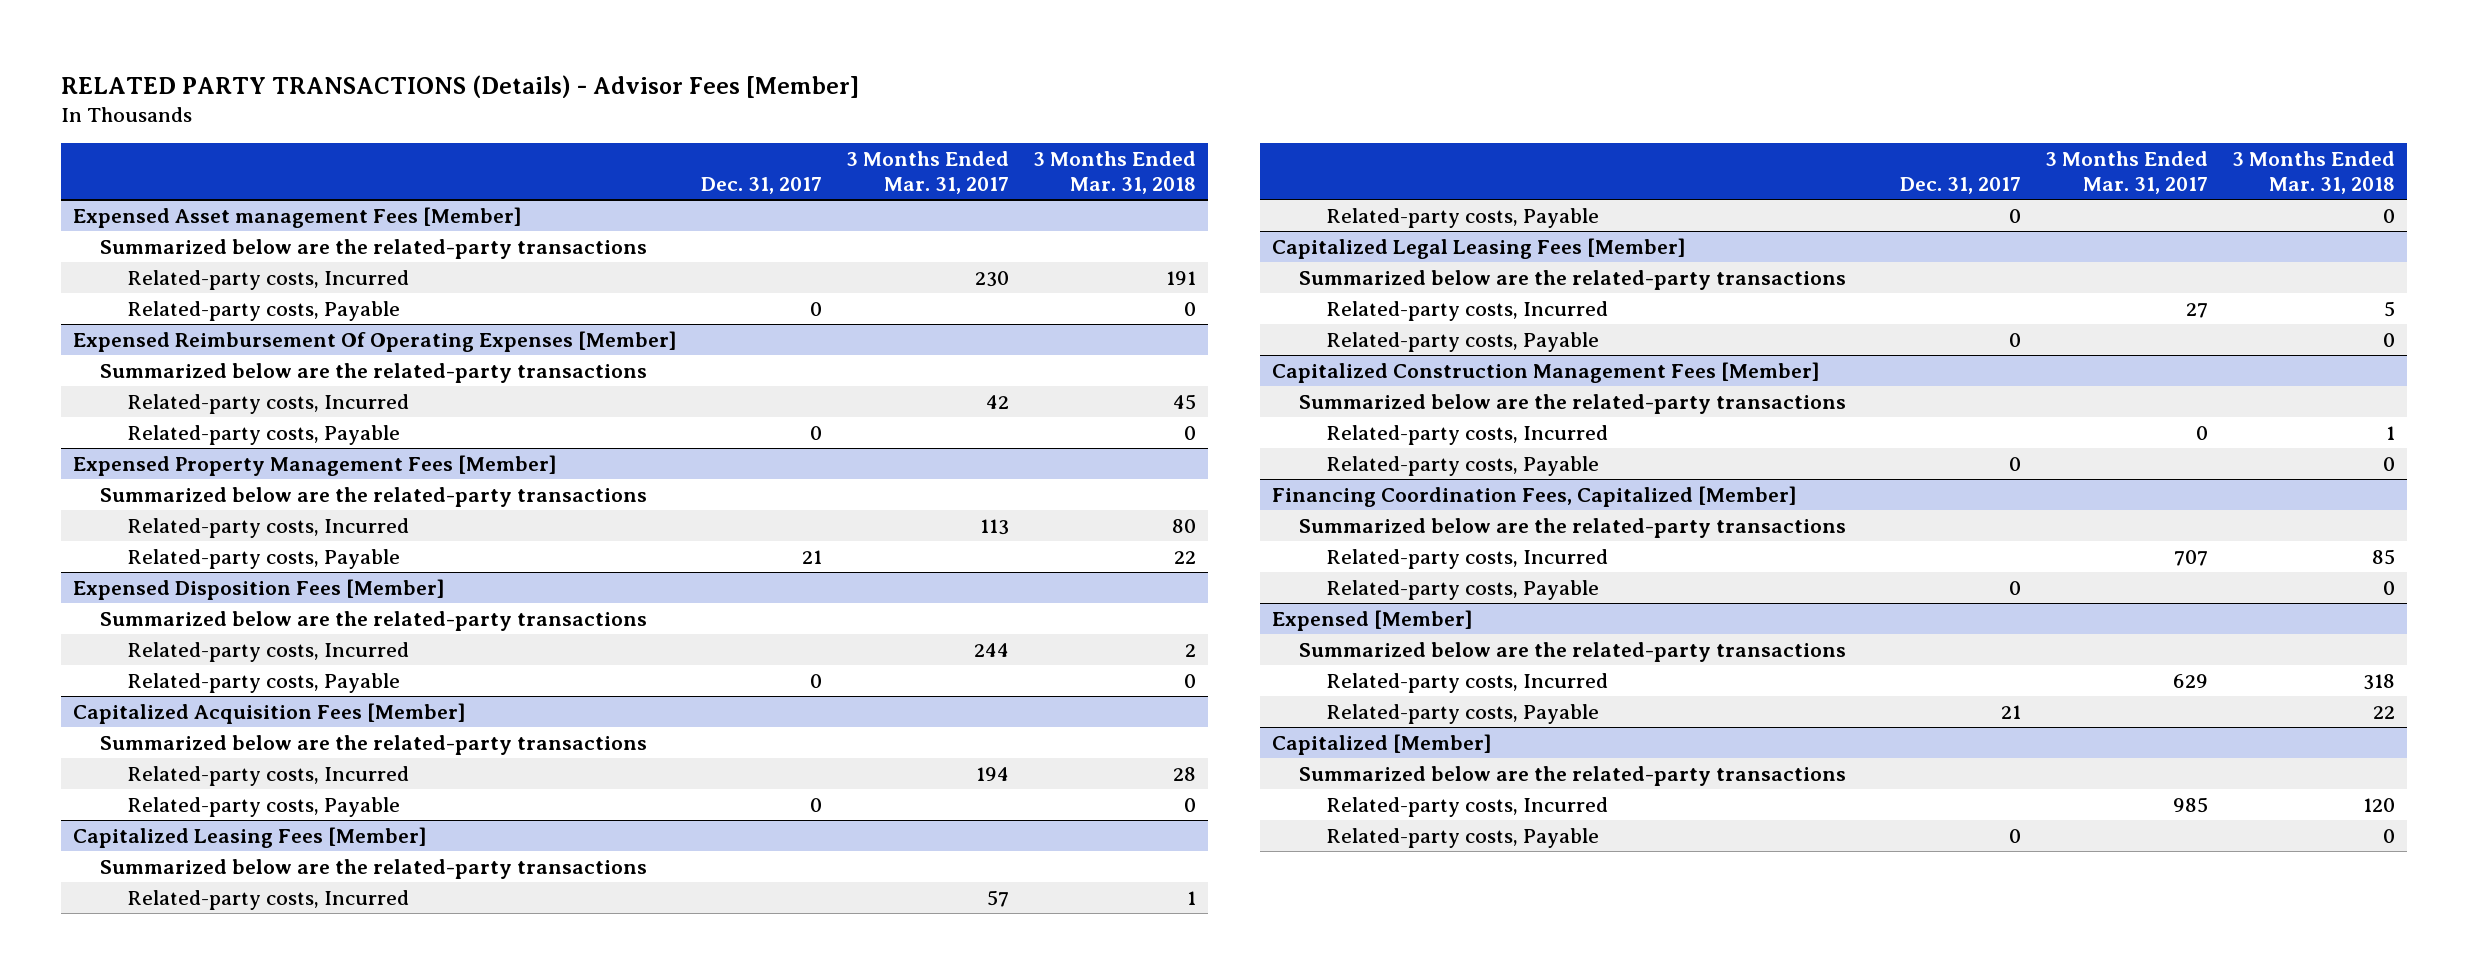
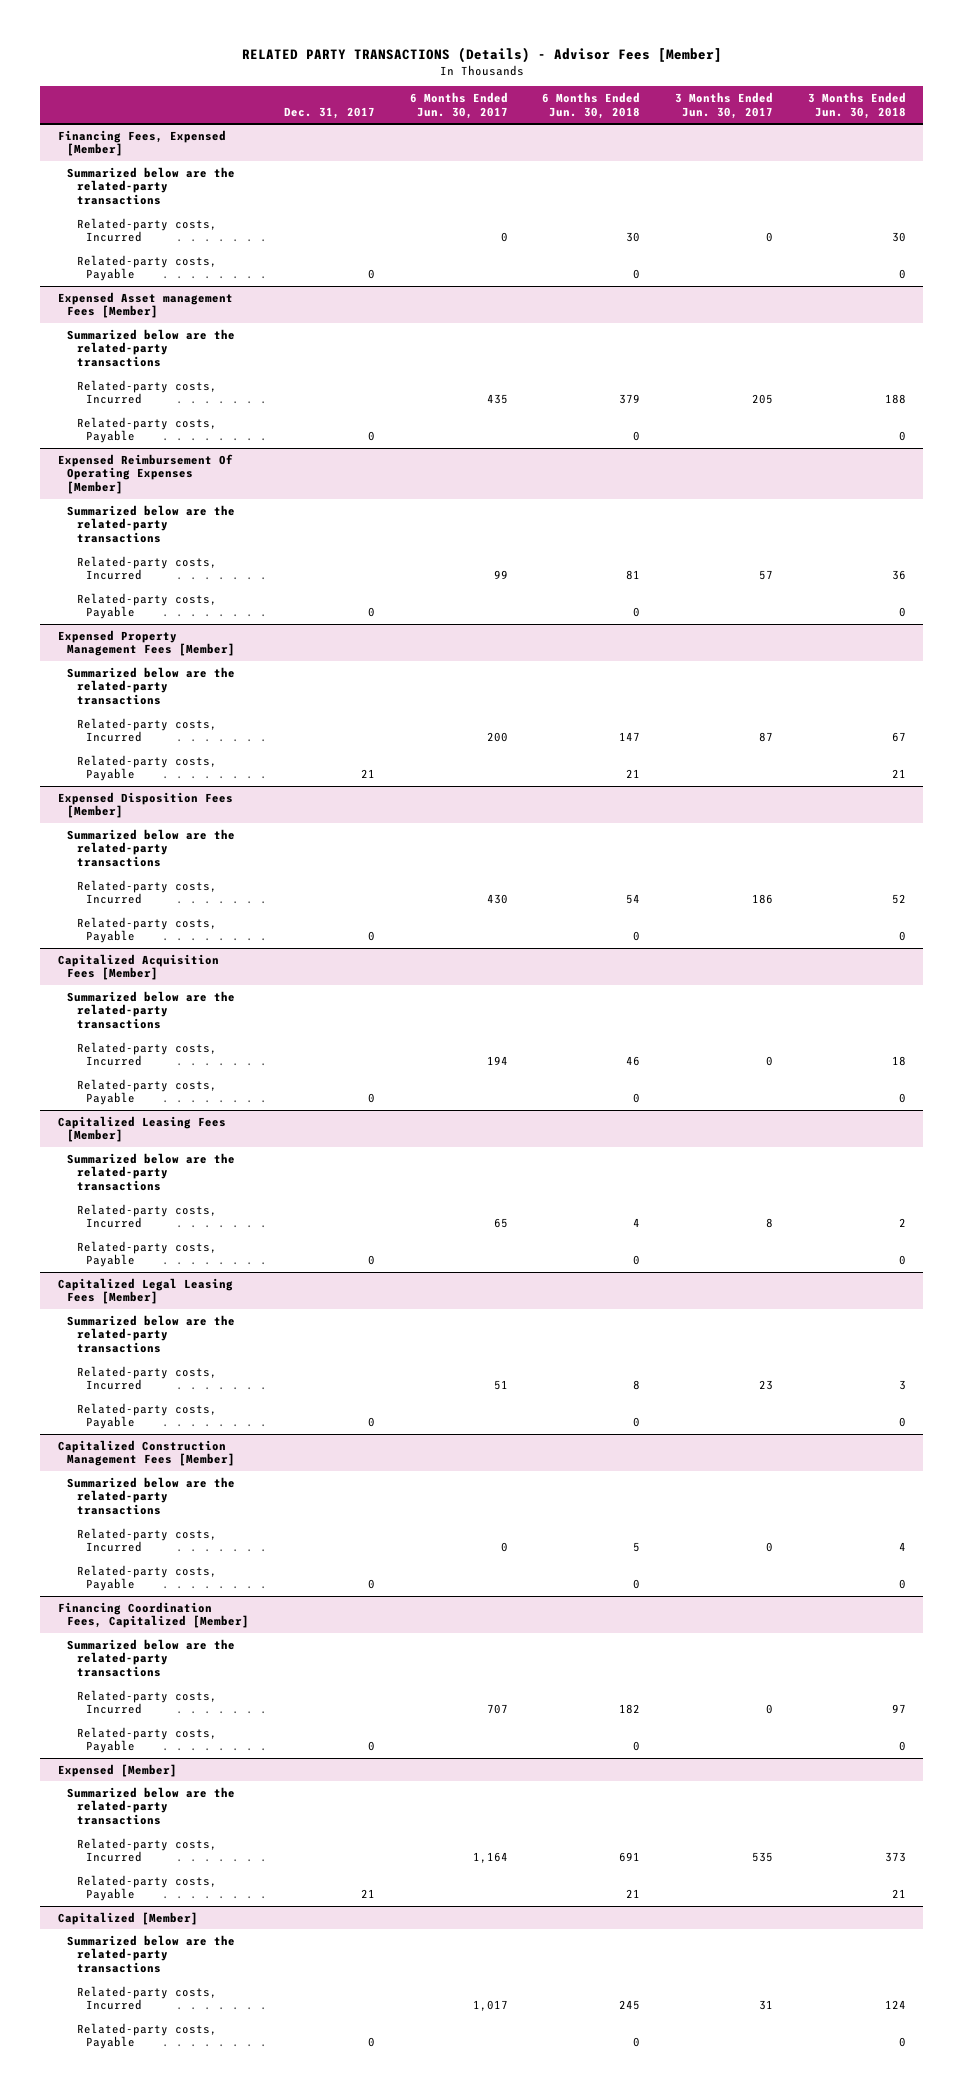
- | Dec. 31, 2017 | 3 Months Ended Mar. 31, 2017 | 3 Months Ended Mar. 31, 2018
+ | Dec. 31, 2017 | 6 Months Ended Jun. 30, 2017 | 6 Months Ended Jun. 30, 2018 | 3 Months Ended Jun. 30, 2017 | 3 Months Ended Jun. 30, 2018
+ Financing Fees, Expensed [Member]
+ Summarized below are the related-party transactions
+ Related-party costs, Incurred | | 0 | 30 | 0 | 30
+ Related-party costs, Payable | 0 | | 0 | | 0

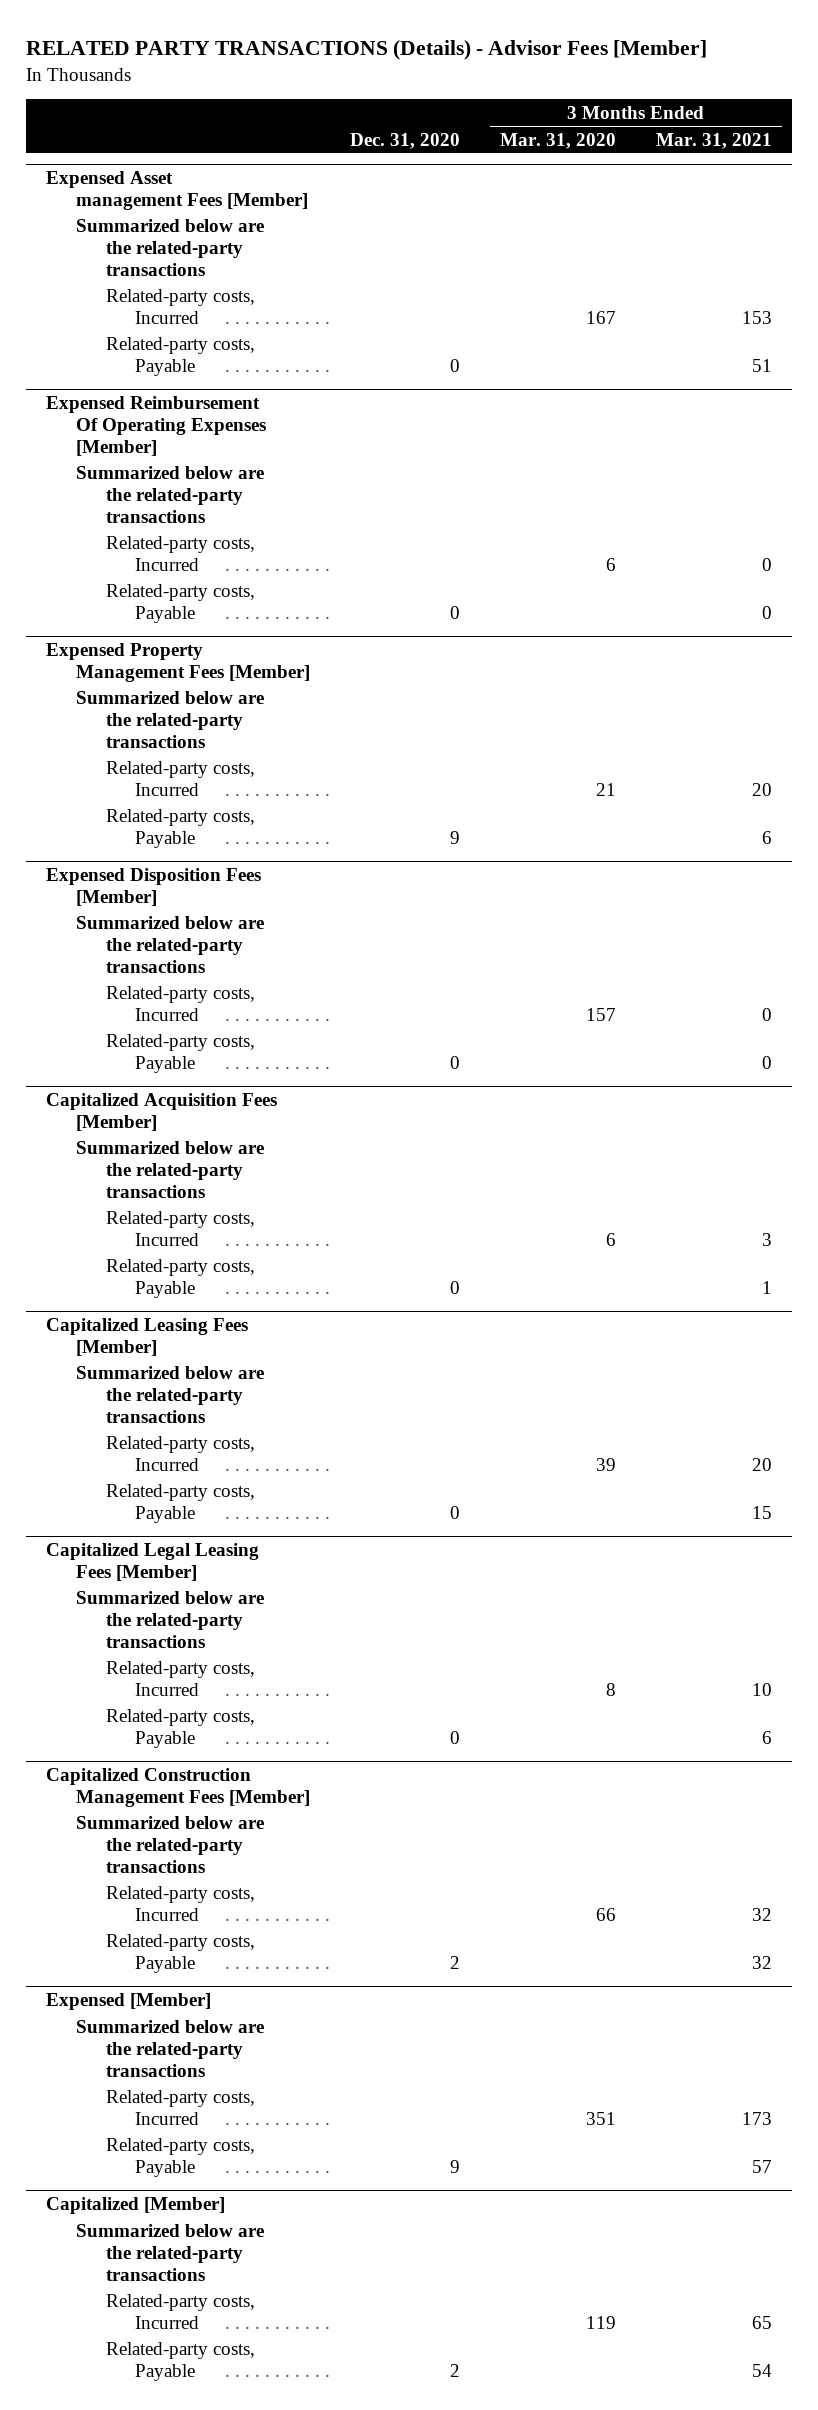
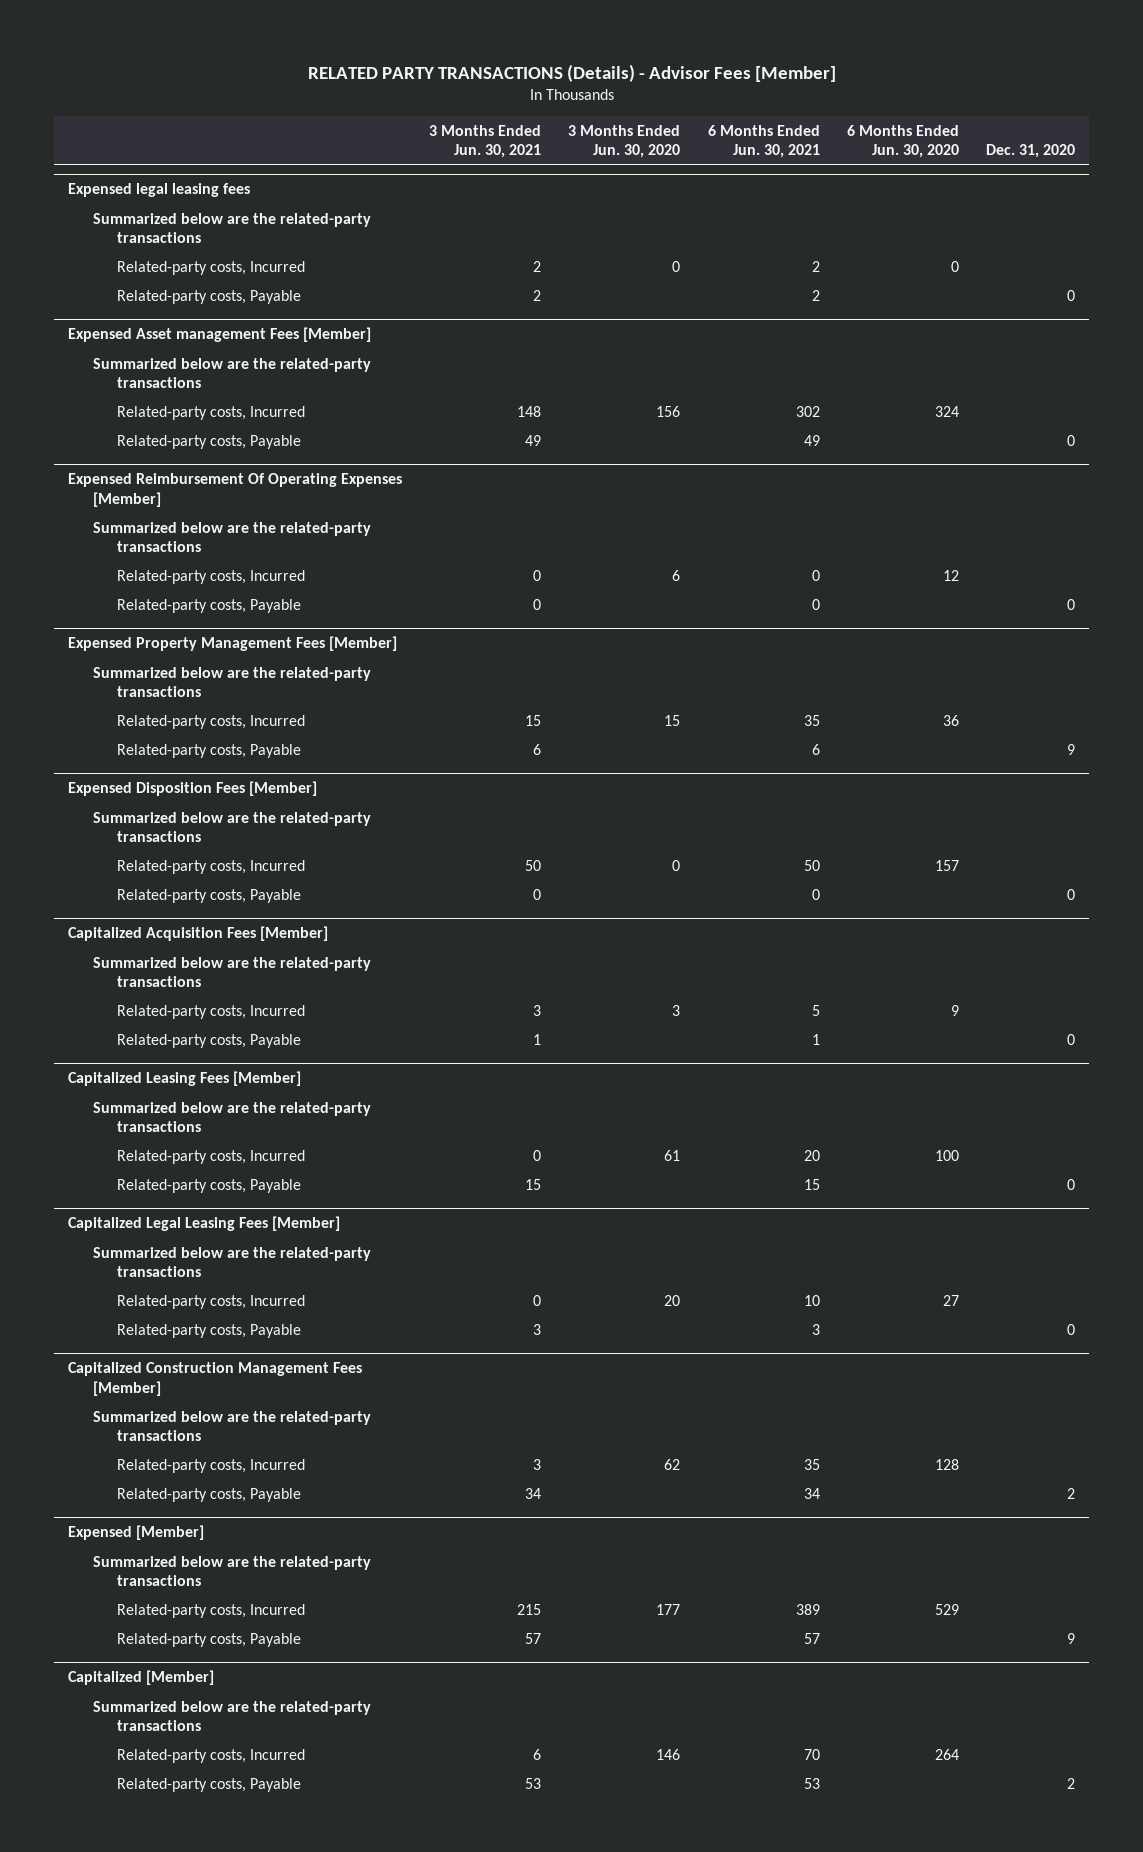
- | Dec. 31, 2020 | 3 Months Ended Mar. 31, 2020 | 3 Months Ended Mar. 31, 2021
+ | 3 Months Ended Jun. 30, 2021 | 3 Months Ended Jun. 30, 2020 | 6 Months Ended Jun. 30, 2021 | 6 Months Ended Jun. 30, 2020 | Dec. 31, 2020
+ Expensed legal leasing fees
+ Summarized below are the related-party transactions
+ Related-party costs, Incurred | 2 | 0 | 2 | 0 |
+ Related-party costs, Payable | 2 | | 2 | | 0

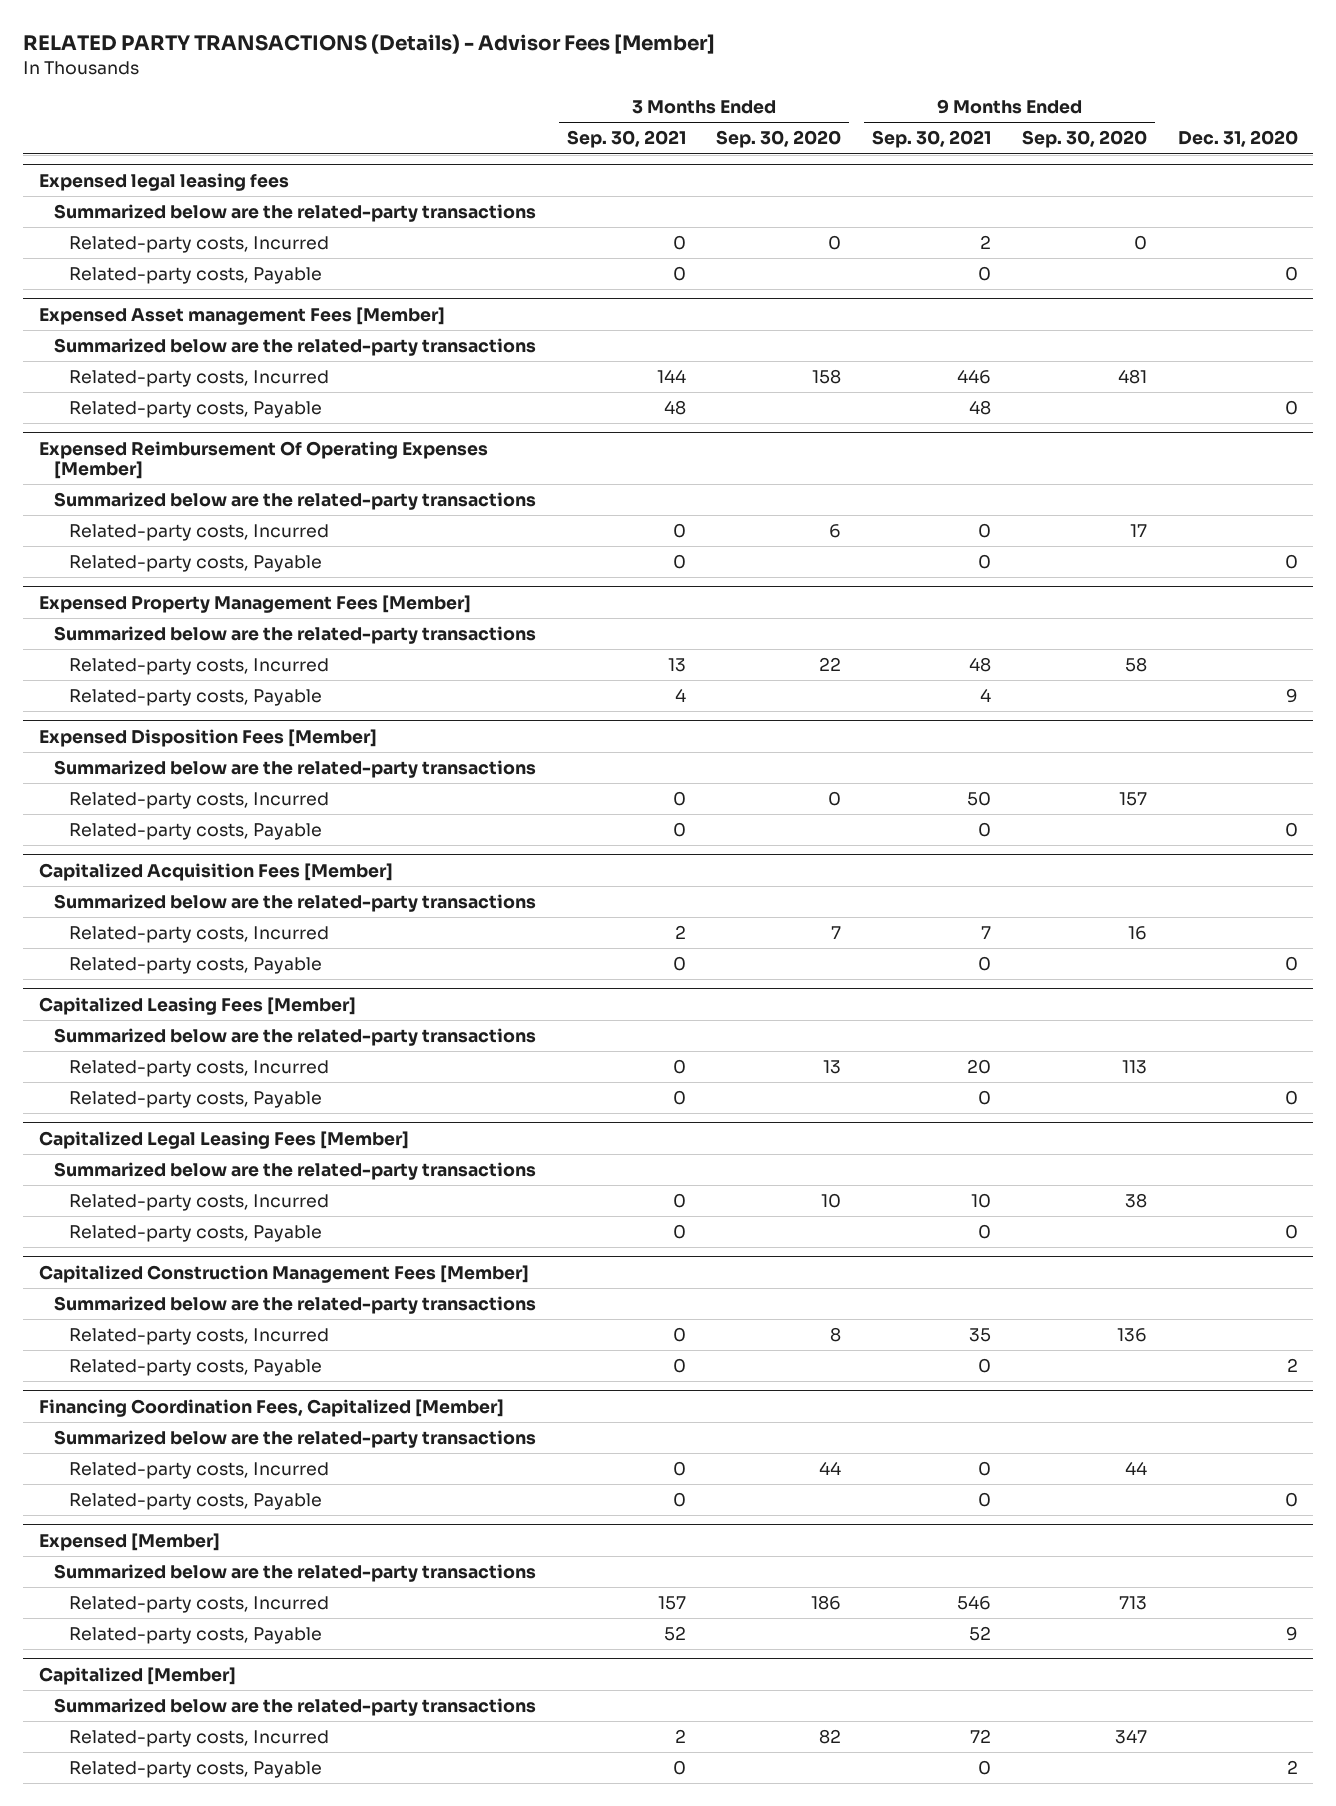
- | 3 Months Ended Jun. 30, 2021 | 3 Months Ended Jun. 30, 2020 | 6 Months Ended Jun. 30, 2021 | 6 Months Ended Jun. 30, 2020 | Dec. 31, 2020
+ | 3 Months Ended Sep. 30, 2021 | 3 Months Ended Sep. 30, 2020 | 9 Months Ended Sep. 30, 2021 | 9 Months Ended Sep. 30, 2020 | Dec. 31, 2020
+ Financing Coordination Fees, Capitalized [Member]
+ Summarized below are the related-party transactions
+ Related-party costs, Incurred | 0 | 44 | 0 | 44 |
+ Related-party costs, Payable | 0 | | 0 | | 0

